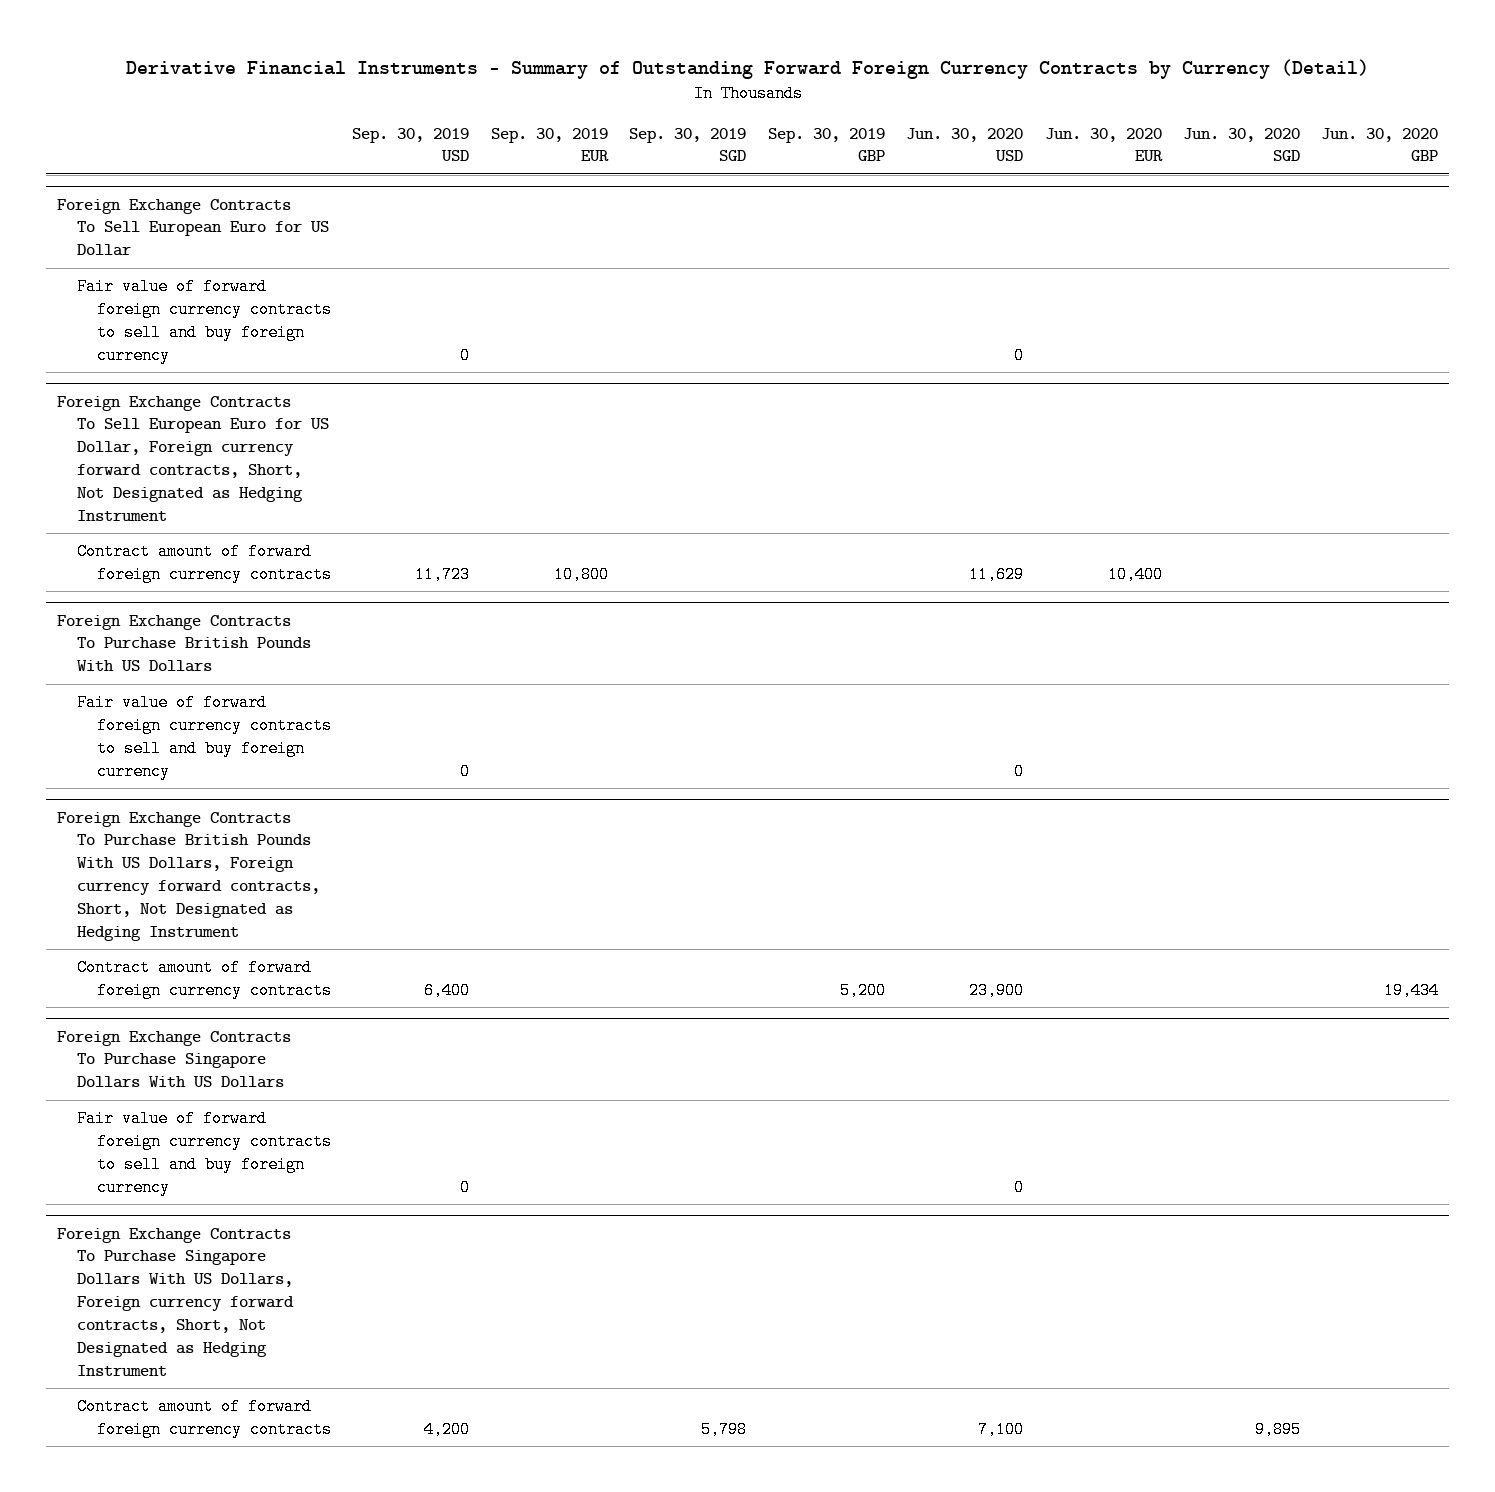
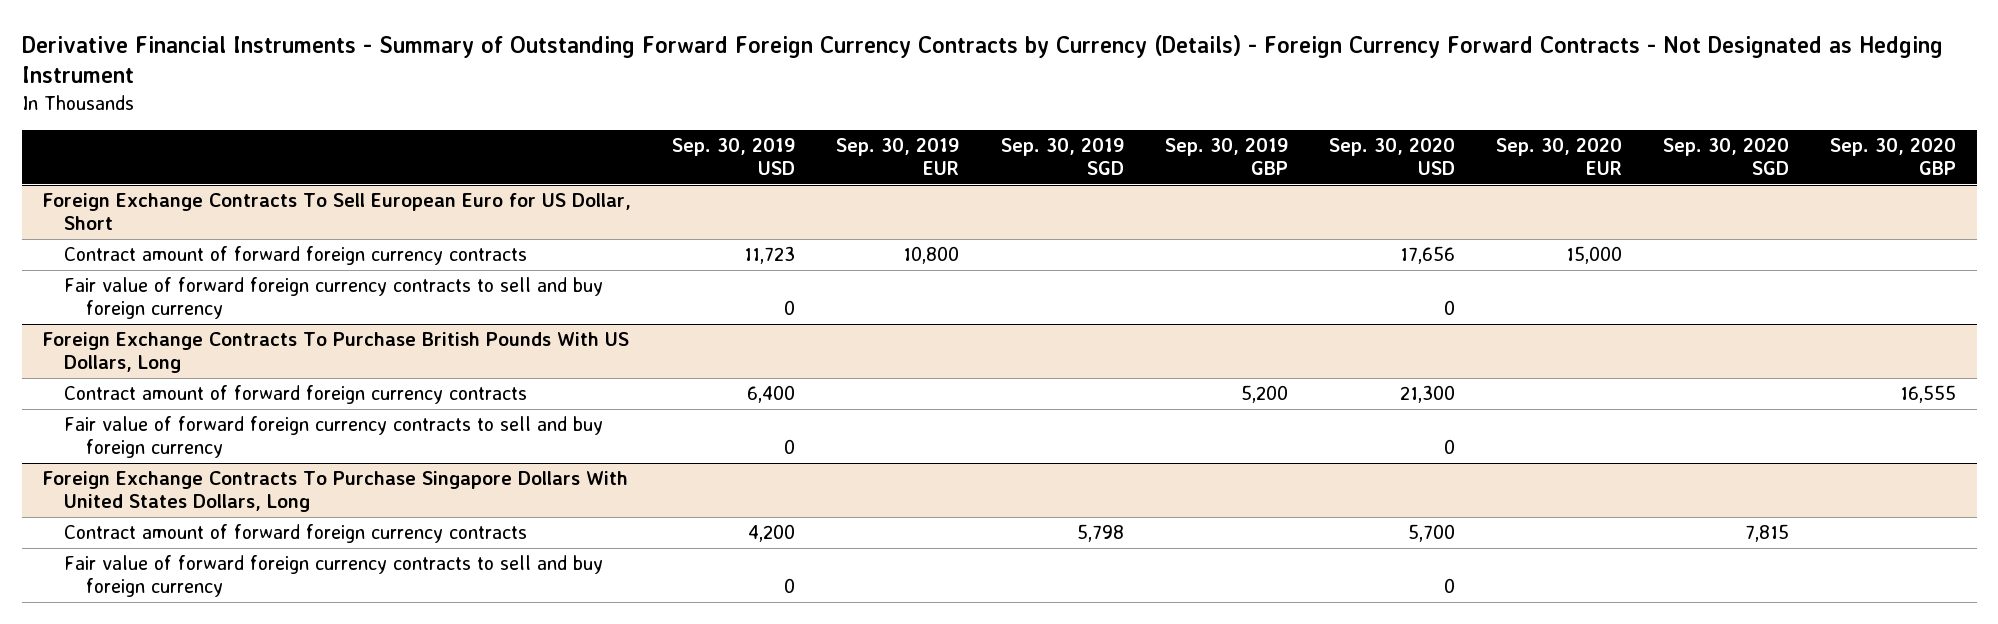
- Derivative Financial Instruments - Summary of Outstanding Forward Foreign Currency Contracts by Currency (Detail)
+ Derivative Financial Instruments - Summary of Outstanding Forward Foreign Currency Contracts by Currency (Details) - Foreign Currency Forward Contracts - Not Designated as Hedging Instrument
- | Sep. 30, 2019 USD | Sep. 30, 2019 EUR | Sep. 30, 2019 SGD | Sep. 30, 2019 GBP | Jun. 30, 2020 USD | Jun. 30, 2020 EUR | Jun. 30, 2020 SGD | Jun. 30, 2020 GBP
+ | Sep. 30, 2019 USD | Sep. 30, 2019 EUR | Sep. 30, 2019 SGD | Sep. 30, 2019 GBP | Sep. 30, 2020 USD | Sep. 30, 2020 EUR | Sep. 30, 2020 SGD | Sep. 30, 2020 GBP
- Foreign Exchange Contracts To Sell European Euro for US Dollar
- Fair value of forward foreign currency contracts to sell and buy foreign currency | 0 | | | | 0 | | |
- Foreign Exchange Contracts To Sell European Euro for US Dollar, Foreign currency forward contracts, Short, Not Designated as Hedging Instrument
+ Foreign Exchange Contracts To Sell European Euro for US Dollar, Short
- Foreign Exchange Contracts To Purchase British Pounds With US Dollars
- Foreign Exchange Contracts To Purchase British Pounds With US Dollars, Foreign currency forward contracts, Short, Not Designated as Hedging Instrument
+ Foreign Exchange Contracts To Purchase British Pounds With US Dollars, Long
- Foreign Exchange Contracts To Purchase Singapore Dollars With US Dollars
- Foreign Exchange Contracts To Purchase Singapore Dollars With US Dollars, Foreign currency forward contracts, Short, Not Designated as Hedging Instrument
+ Foreign Exchange Contracts To Purchase Singapore Dollars With United States Dollars, Long
+ Fair value of forward foreign currency contracts to sell and buy foreign currency | 0 | | | | 0 | | |

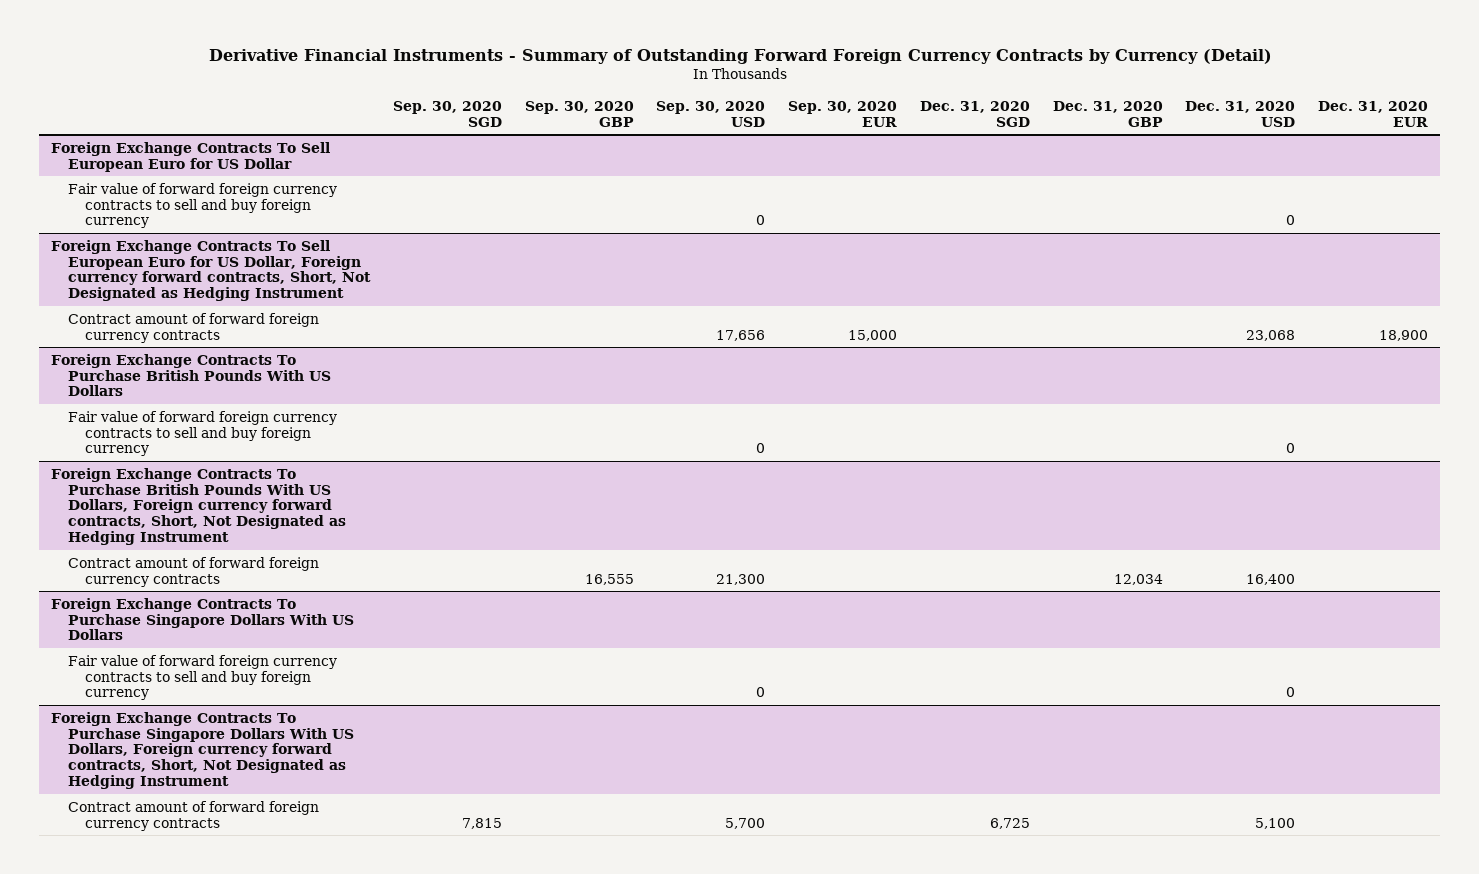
- Derivative Financial Instruments - Summary of Outstanding Forward Foreign Currency Contracts by Currency (Details) - Foreign Currency Forward Contracts - Not Designated as Hedging Instrument
+ Derivative Financial Instruments - Summary of Outstanding Forward Foreign Currency Contracts by Currency (Detail)
- | Sep. 30, 2019 USD | Sep. 30, 2019 EUR | Sep. 30, 2019 SGD | Sep. 30, 2019 GBP | Sep. 30, 2020 USD | Sep. 30, 2020 EUR | Sep. 30, 2020 SGD | Sep. 30, 2020 GBP
+ | Sep. 30, 2020 SGD | Sep. 30, 2020 GBP | Sep. 30, 2020 USD | Sep. 30, 2020 EUR | Dec. 31, 2020 SGD | Dec. 31, 2020 GBP | Dec. 31, 2020 USD | Dec. 31, 2020 EUR
- Foreign Exchange Contracts To Sell European Euro for US Dollar, Short
+ Foreign Exchange Contracts To Sell European Euro for US Dollar
+ Fair value of forward foreign currency contracts to sell and buy foreign currency | | | 0 | | | | 0 |
+ Foreign Exchange Contracts To Sell European Euro for US Dollar, Foreign currency forward contracts, Short, Not Designated as Hedging Instrument
+ Foreign Exchange Contracts To Purchase British Pounds With US Dollars
- Foreign Exchange Contracts To Purchase British Pounds With US Dollars, Long
+ Foreign Exchange Contracts To Purchase British Pounds With US Dollars, Foreign currency forward contracts, Short, Not Designated as Hedging Instrument
+ Foreign Exchange Contracts To Purchase Singapore Dollars With US Dollars
- Foreign Exchange Contracts To Purchase Singapore Dollars With United States Dollars, Long
+ Foreign Exchange Contracts To Purchase Singapore Dollars With US Dollars, Foreign currency forward contracts, Short, Not Designated as Hedging Instrument
- Fair value of forward foreign currency contracts to sell and buy foreign currency | 0 | | | | 0 | | |

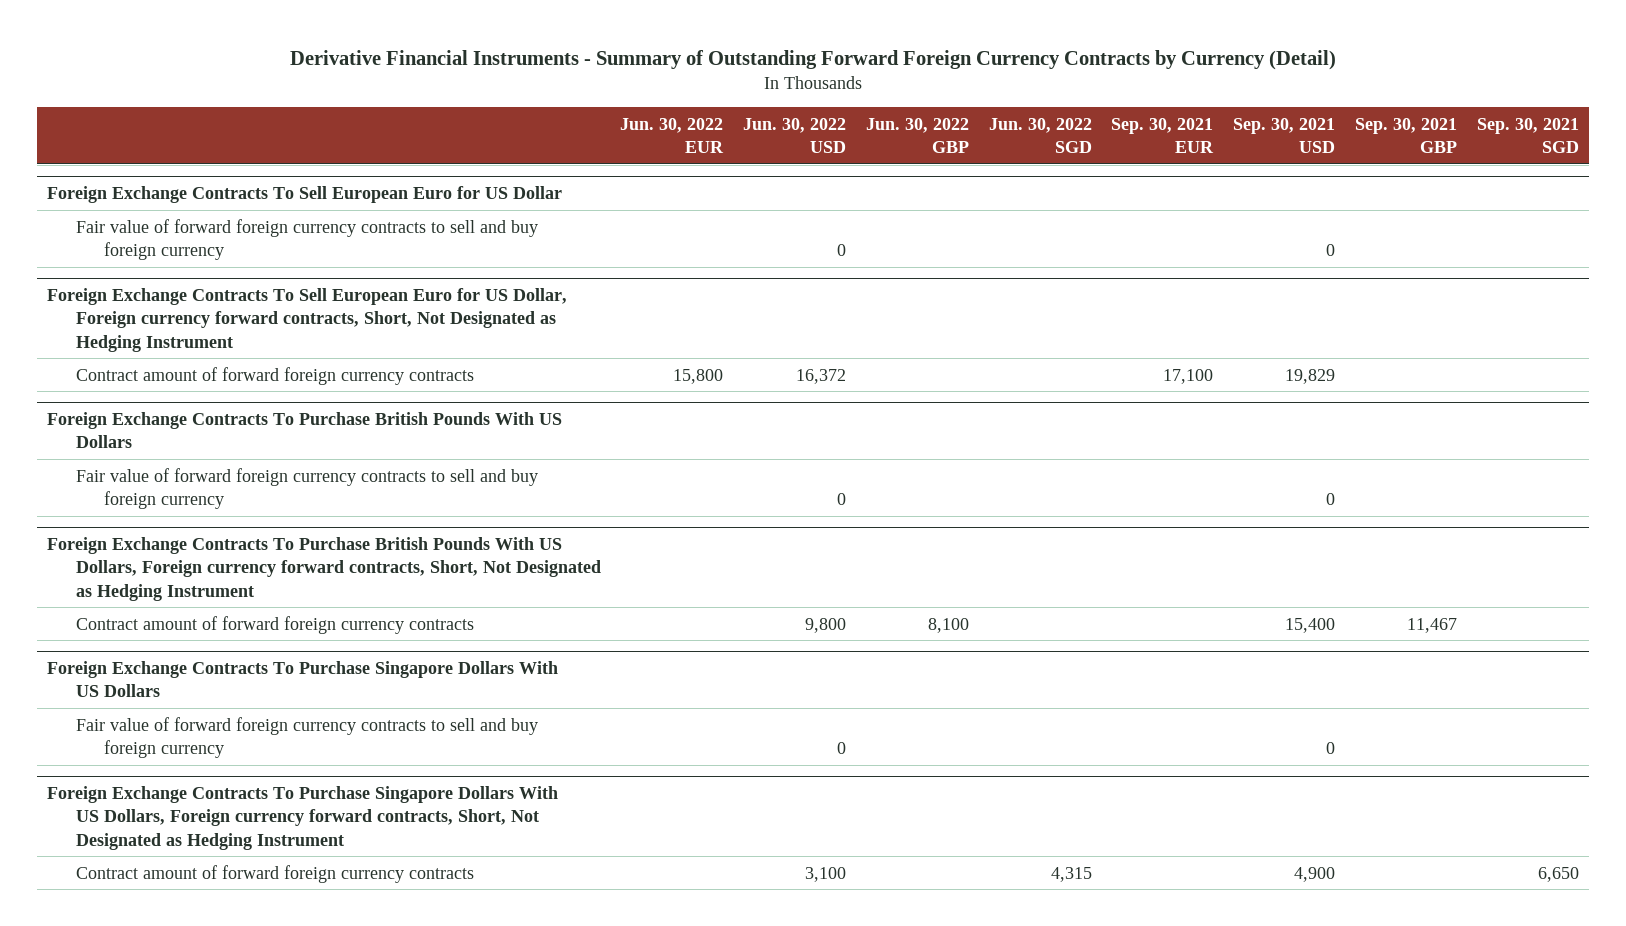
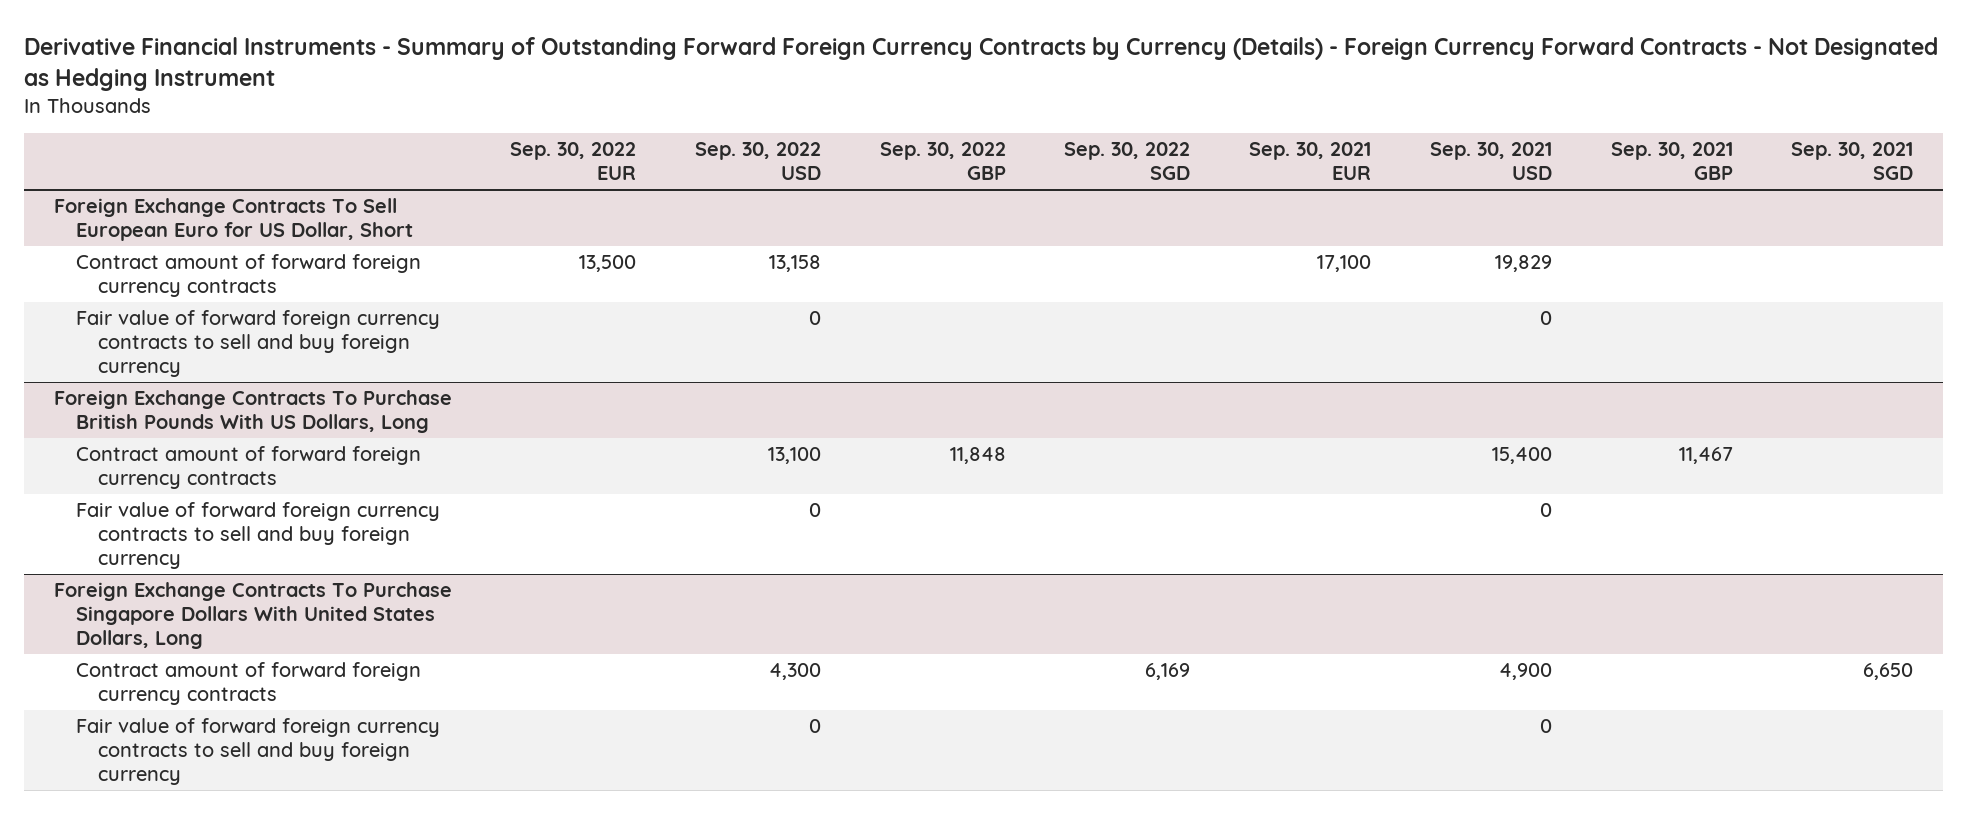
- Derivative Financial Instruments - Summary of Outstanding Forward Foreign Currency Contracts by Currency (Detail)
+ Derivative Financial Instruments - Summary of Outstanding Forward Foreign Currency Contracts by Currency (Details) - Foreign Currency Forward Contracts - Not Designated as Hedging Instrument
- | Jun. 30, 2022 EUR | Jun. 30, 2022 USD | Jun. 30, 2022 GBP | Jun. 30, 2022 SGD | Sep. 30, 2021 EUR | Sep. 30, 2021 USD | Sep. 30, 2021 GBP | Sep. 30, 2021 SGD
+ | Sep. 30, 2022 EUR | Sep. 30, 2022 USD | Sep. 30, 2022 GBP | Sep. 30, 2022 SGD | Sep. 30, 2021 EUR | Sep. 30, 2021 USD | Sep. 30, 2021 GBP | Sep. 30, 2021 SGD
- Foreign Exchange Contracts To Sell European Euro for US Dollar
- Fair value of forward foreign currency contracts to sell and buy foreign currency | | 0 | | | | 0 | |
- Foreign Exchange Contracts To Sell European Euro for US Dollar, Foreign currency forward contracts, Short, Not Designated as Hedging Instrument
+ Foreign Exchange Contracts To Sell European Euro for US Dollar, Short
- Foreign Exchange Contracts To Purchase British Pounds With US Dollars
- Foreign Exchange Contracts To Purchase British Pounds With US Dollars, Foreign currency forward contracts, Short, Not Designated as Hedging Instrument
+ Foreign Exchange Contracts To Purchase British Pounds With US Dollars, Long
- Foreign Exchange Contracts To Purchase Singapore Dollars With US Dollars
- Foreign Exchange Contracts To Purchase Singapore Dollars With US Dollars, Foreign currency forward contracts, Short, Not Designated as Hedging Instrument
+ Foreign Exchange Contracts To Purchase Singapore Dollars With United States Dollars, Long
+ Fair value of forward foreign currency contracts to sell and buy foreign currency | | 0 | | | | 0 | |

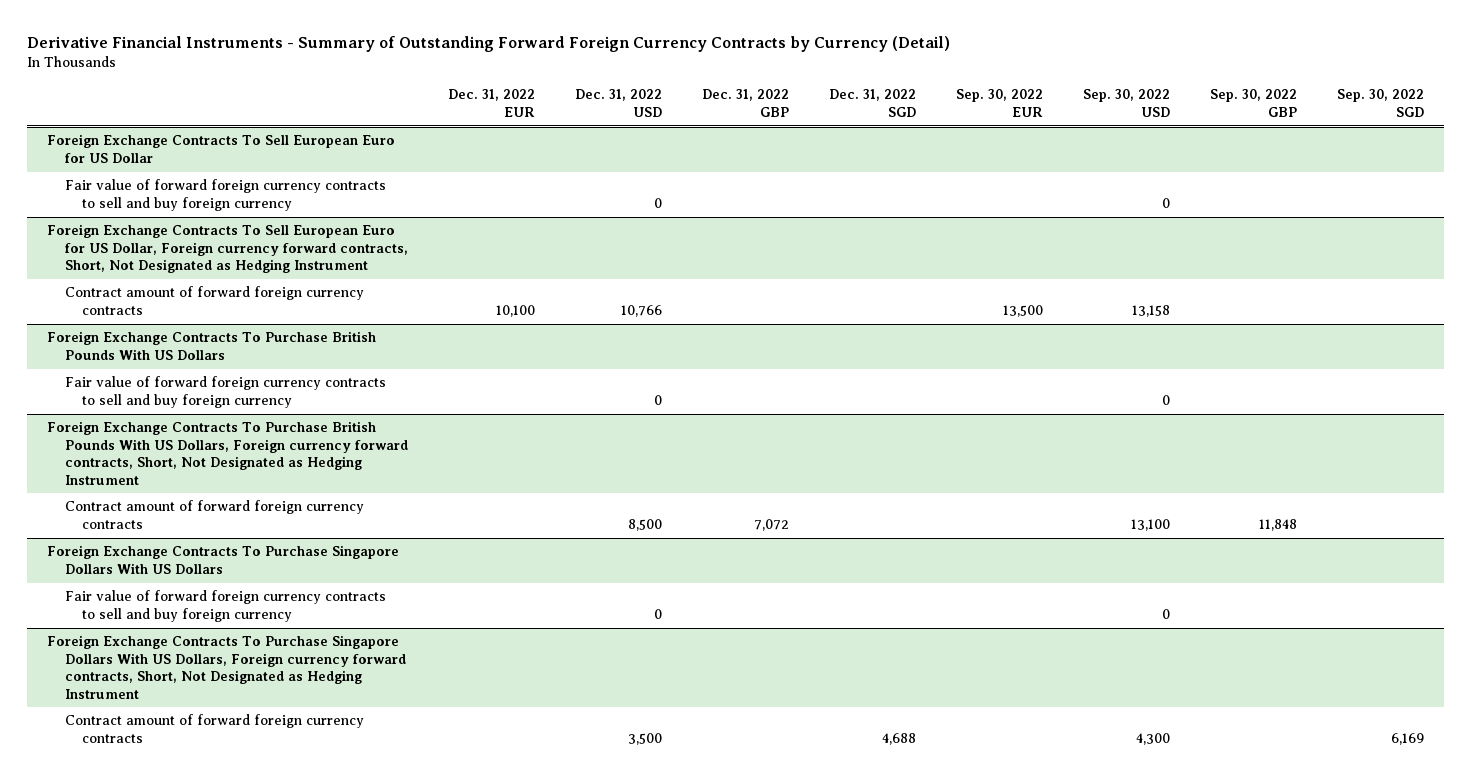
- Derivative Financial Instruments - Summary of Outstanding Forward Foreign Currency Contracts by Currency (Details) - Foreign Currency Forward Contracts - Not Designated as Hedging Instrument
+ Derivative Financial Instruments - Summary of Outstanding Forward Foreign Currency Contracts by Currency (Detail)
- | Sep. 30, 2022 EUR | Sep. 30, 2022 USD | Sep. 30, 2022 GBP | Sep. 30, 2022 SGD | Sep. 30, 2021 EUR | Sep. 30, 2021 USD | Sep. 30, 2021 GBP | Sep. 30, 2021 SGD
+ | Dec. 31, 2022 EUR | Dec. 31, 2022 USD | Dec. 31, 2022 GBP | Dec. 31, 2022 SGD | Sep. 30, 2022 EUR | Sep. 30, 2022 USD | Sep. 30, 2022 GBP | Sep. 30, 2022 SGD
- Foreign Exchange Contracts To Sell European Euro for US Dollar, Short
+ Foreign Exchange Contracts To Sell European Euro for US Dollar
+ Fair value of forward foreign currency contracts to sell and buy foreign currency | | 0 | | | | 0 | |
+ Foreign Exchange Contracts To Sell European Euro for US Dollar, Foreign currency forward contracts, Short, Not Designated as Hedging Instrument
+ Foreign Exchange Contracts To Purchase British Pounds With US Dollars
- Foreign Exchange Contracts To Purchase British Pounds With US Dollars, Long
+ Foreign Exchange Contracts To Purchase British Pounds With US Dollars, Foreign currency forward contracts, Short, Not Designated as Hedging Instrument
+ Foreign Exchange Contracts To Purchase Singapore Dollars With US Dollars
- Foreign Exchange Contracts To Purchase Singapore Dollars With United States Dollars, Long
+ Foreign Exchange Contracts To Purchase Singapore Dollars With US Dollars, Foreign currency forward contracts, Short, Not Designated as Hedging Instrument
- Fair value of forward foreign currency contracts to sell and buy foreign currency | | 0 | | | | 0 | |

